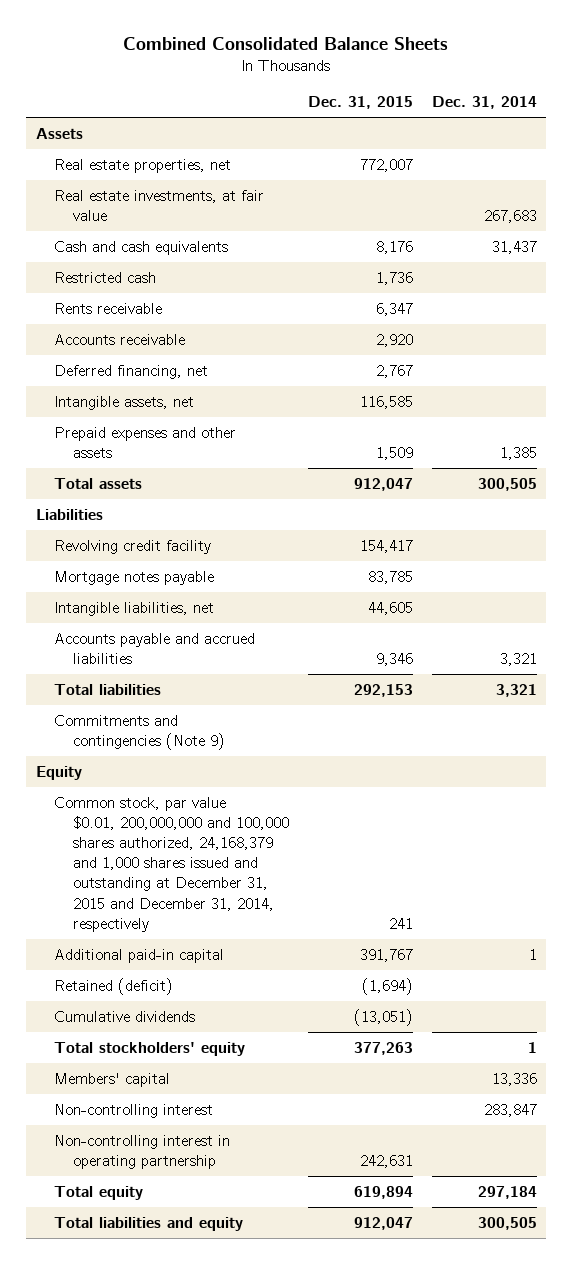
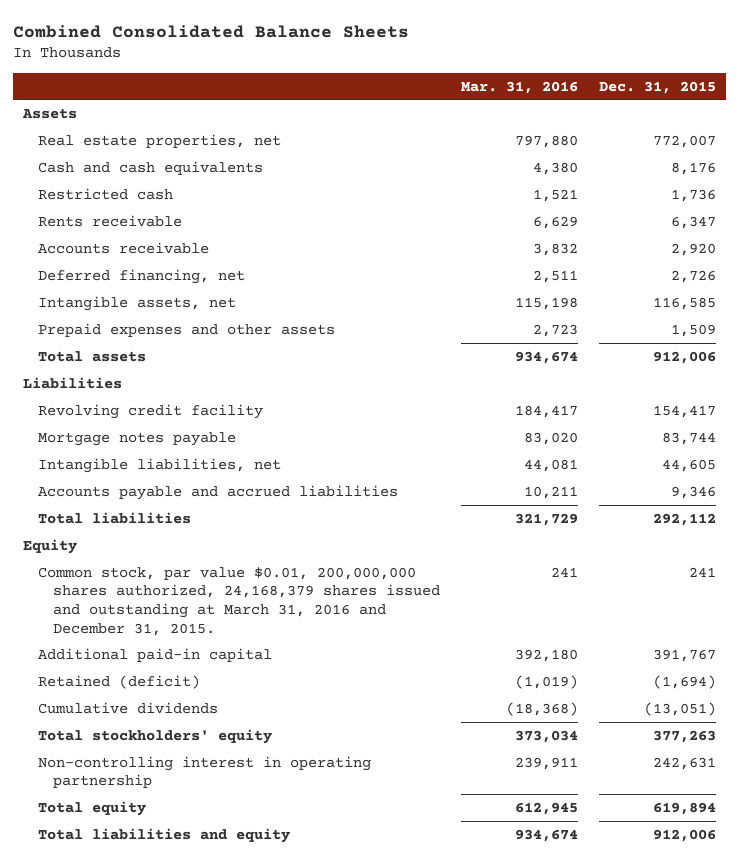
- | Dec. 31, 2015 | Dec. 31, 2014
+ | Mar. 31, 2016 | Dec. 31, 2015
- Real estate investments, at fair value | | 267,683
- Deferred financing, net | 2,767 |
+ Deferred financing, net | 2,511 | 2,726
- Total assets | 912,047 | 300,505
+ Total assets | 934,674 | 912,006
- Mortgage notes payable | 83,785 |
+ Mortgage notes payable | 83,020 | 83,744
- Total liabilities | 292,153 | 3,321
- Commitments and contingencies (Note 9)
+ Total liabilities | 321,729 | 292,112
- Common stock, par value $0.01, 200,000,000 and 100,000 shares authorized, 24,168,379 and 1,000 shares issued and outstanding at December 31, 2015 and December 31, 2014, respectively | 241 |
+ Common stock, par value $0.01, 200,000,000 shares authorized, 24,168,379 shares issued and outstanding at March 31, 2016 and December 31, 2015. | 241 | 241
- Members' capital | | 13,336
- Non-controlling interest | | 283,847
- Total liabilities and equity | 912,047 | 300,505
+ Total liabilities and equity | 934,674 | 912,006

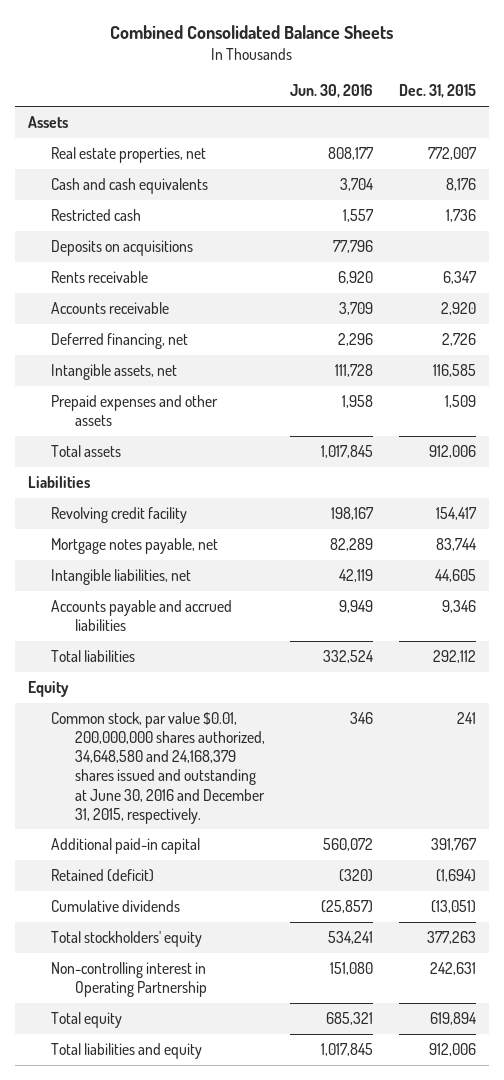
- | Mar. 31, 2016 | Dec. 31, 2015
+ | Jun. 30, 2016 | Dec. 31, 2015
+ Deposits on acquisitions | 77,796 |
- Mortgage notes payable | 83,020 | 83,744
+ Mortgage notes payable, net | 82,289 | 83,744
- Common stock, par value $0.01, 200,000,000 shares authorized, 24,168,379 shares issued and outstanding at March 31, 2016 and December 31, 2015. | 241 | 241
+ Common stock, par value $0.01, 200,000,000 shares authorized, 34,648,580 and 24,168,379 shares issued and outstanding at June 30, 2016 and December 31, 2015, respectively. | 346 | 241
- Non-controlling interest in operating partnership | 239,911 | 242,631
+ Non-controlling interest in Operating Partnership | 151,080 | 242,631

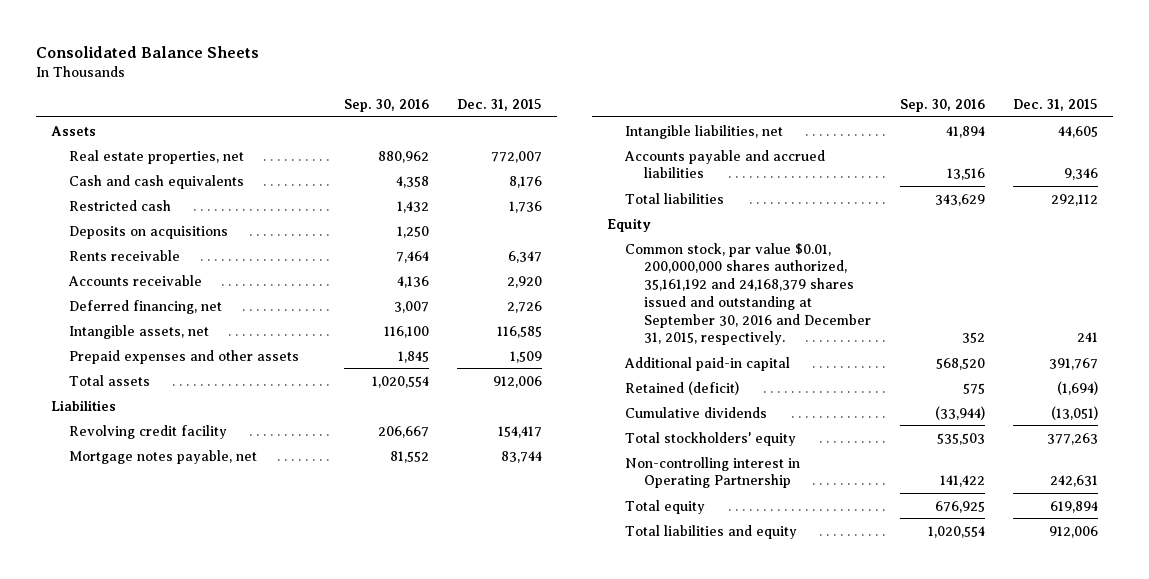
- Combined Consolidated Balance Sheets
+ Consolidated Balance Sheets
- | Jun. 30, 2016 | Dec. 31, 2015
+ | Sep. 30, 2016 | Dec. 31, 2015
- Common stock, par value $0.01, 200,000,000 shares authorized, 34,648,580 and 24,168,379 shares issued and outstanding at June 30, 2016 and December 31, 2015, respectively. | 346 | 241
+ Common stock, par value $0.01, 200,000,000 shares authorized, 35,161,192 and 24,168,379 shares issued and outstanding at September 30, 2016 and December 31, 2015, respectively. | 352 | 241

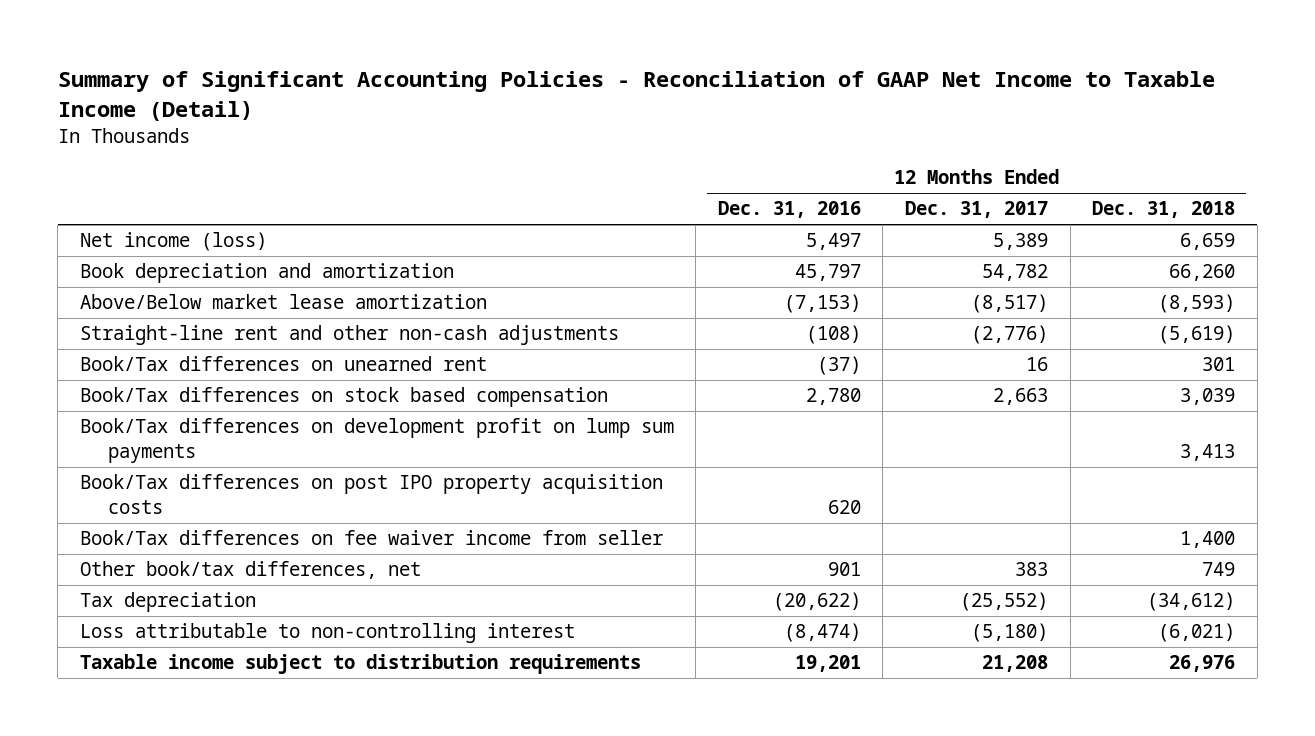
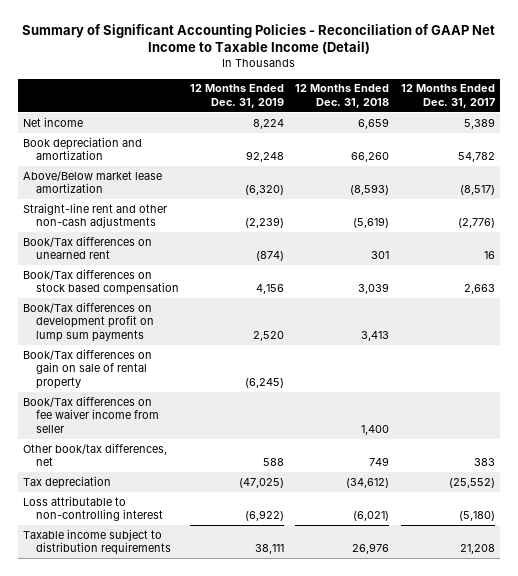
- | 12 Months Ended Dec. 31, 2016 | 12 Months Ended Dec. 31, 2017 | 12 Months Ended Dec. 31, 2018
+ | 12 Months Ended Dec. 31, 2019 | 12 Months Ended Dec. 31, 2018 | 12 Months Ended Dec. 31, 2017
- Net income (loss) | 5,497 | 5,389 | 6,659
+ Net income | 8,224 | 6,659 | 5,389
- Book/Tax differences on post IPO property acquisition costs | 620 | |
+ Book/Tax differences on gain on sale of rental property | (6,245) | |

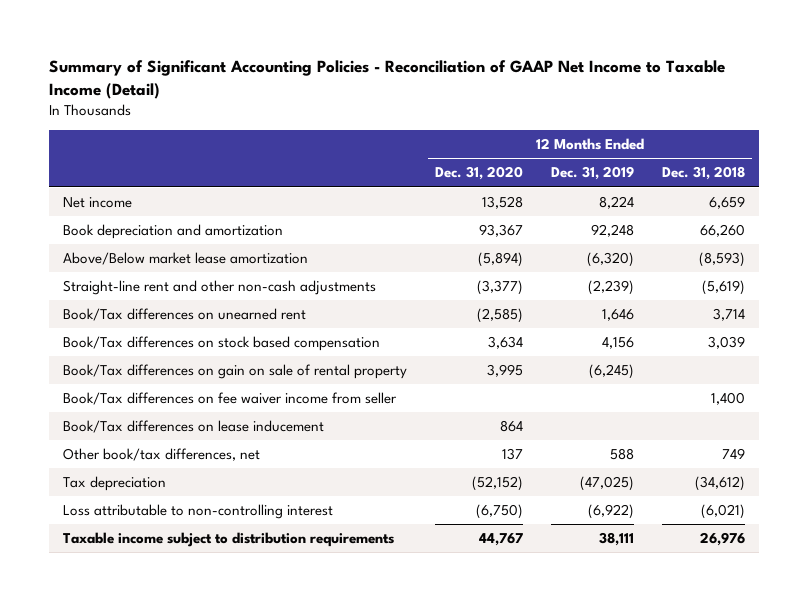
- | 12 Months Ended Dec. 31, 2019 | 12 Months Ended Dec. 31, 2018 | 12 Months Ended Dec. 31, 2017
+ | 12 Months Ended Dec. 31, 2020 | 12 Months Ended Dec. 31, 2019 | 12 Months Ended Dec. 31, 2018
- Book/Tax differences on unearned rent | (874) | 301 | 16
+ Book/Tax differences on unearned rent | (2,585) | 1,646 | 3,714
- Book/Tax differences on development profit on lump sum payments | 2,520 | 3,413 |
+ Book/Tax differences on lease inducement | 864 | |

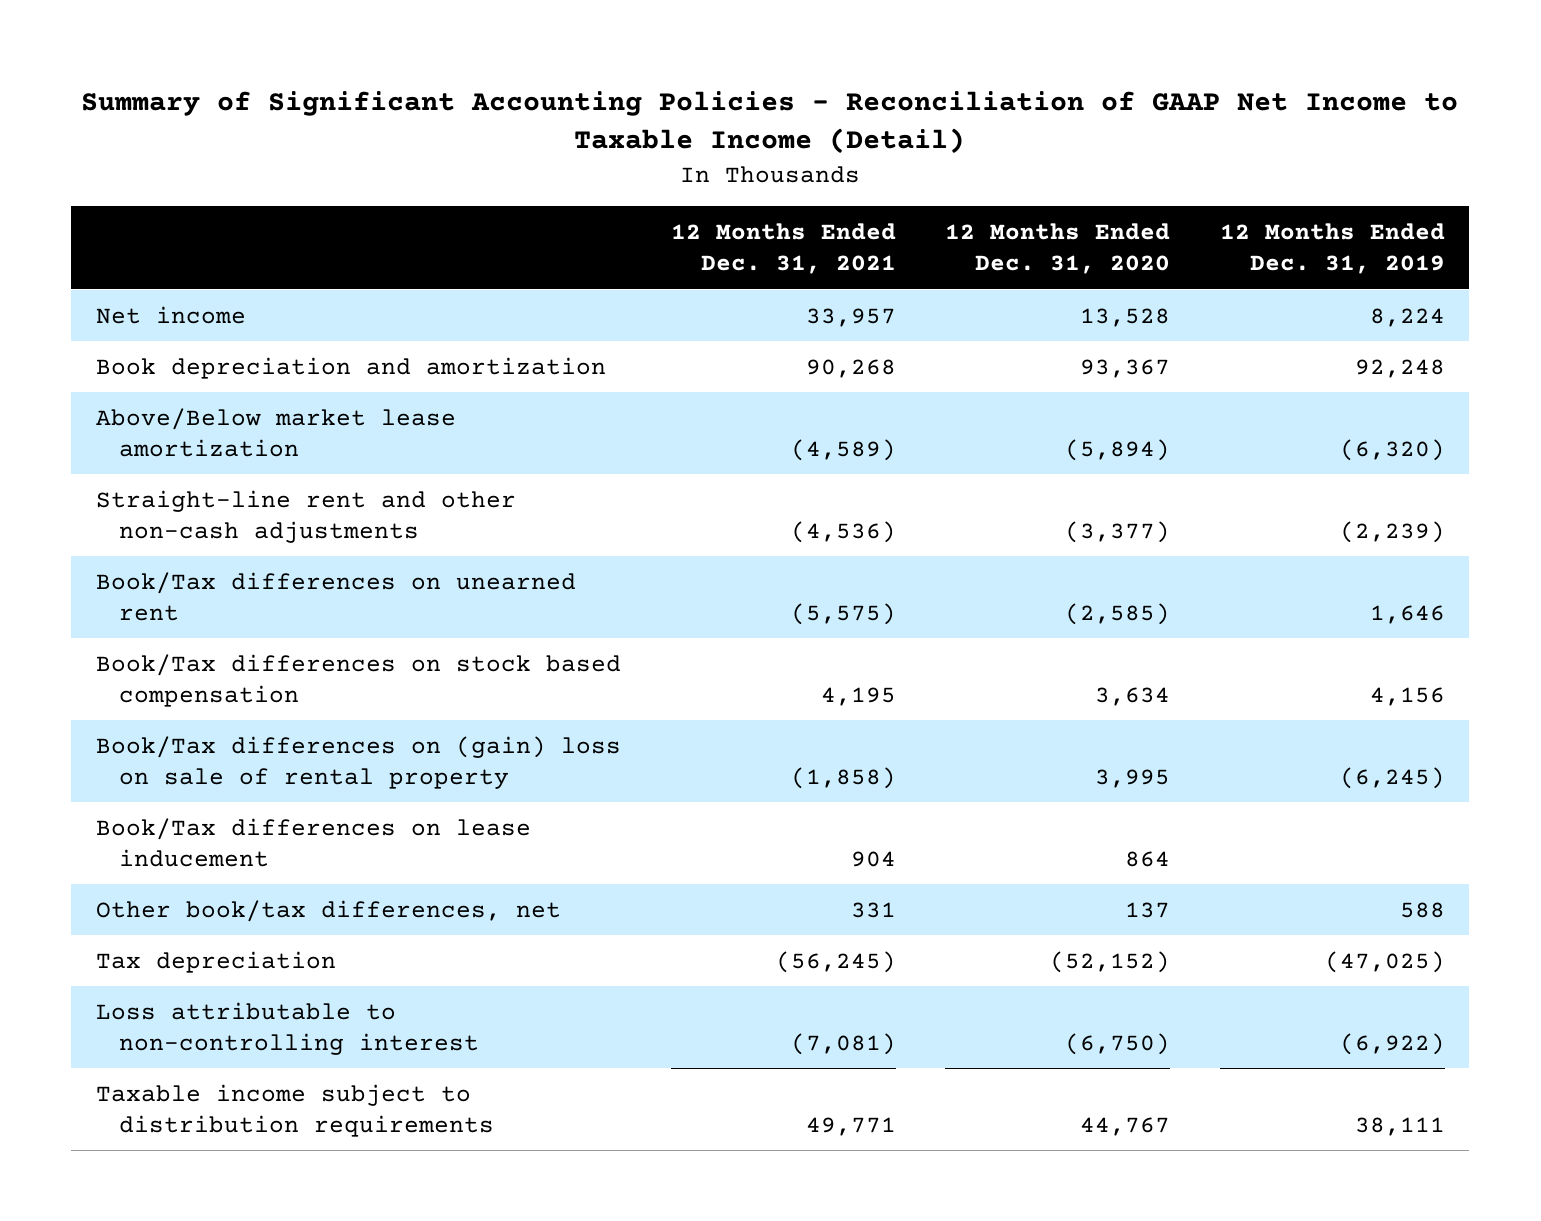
- | 12 Months Ended Dec. 31, 2020 | 12 Months Ended Dec. 31, 2019 | 12 Months Ended Dec. 31, 2018
+ | 12 Months Ended Dec. 31, 2021 | 12 Months Ended Dec. 31, 2020 | 12 Months Ended Dec. 31, 2019
- Book/Tax differences on gain on sale of rental property | 3,995 | (6,245) |
- Book/Tax differences on fee waiver income from seller | | | 1,400
+ Book/Tax differences on (gain) loss on sale of rental property | (1,858) | 3,995 | (6,245)

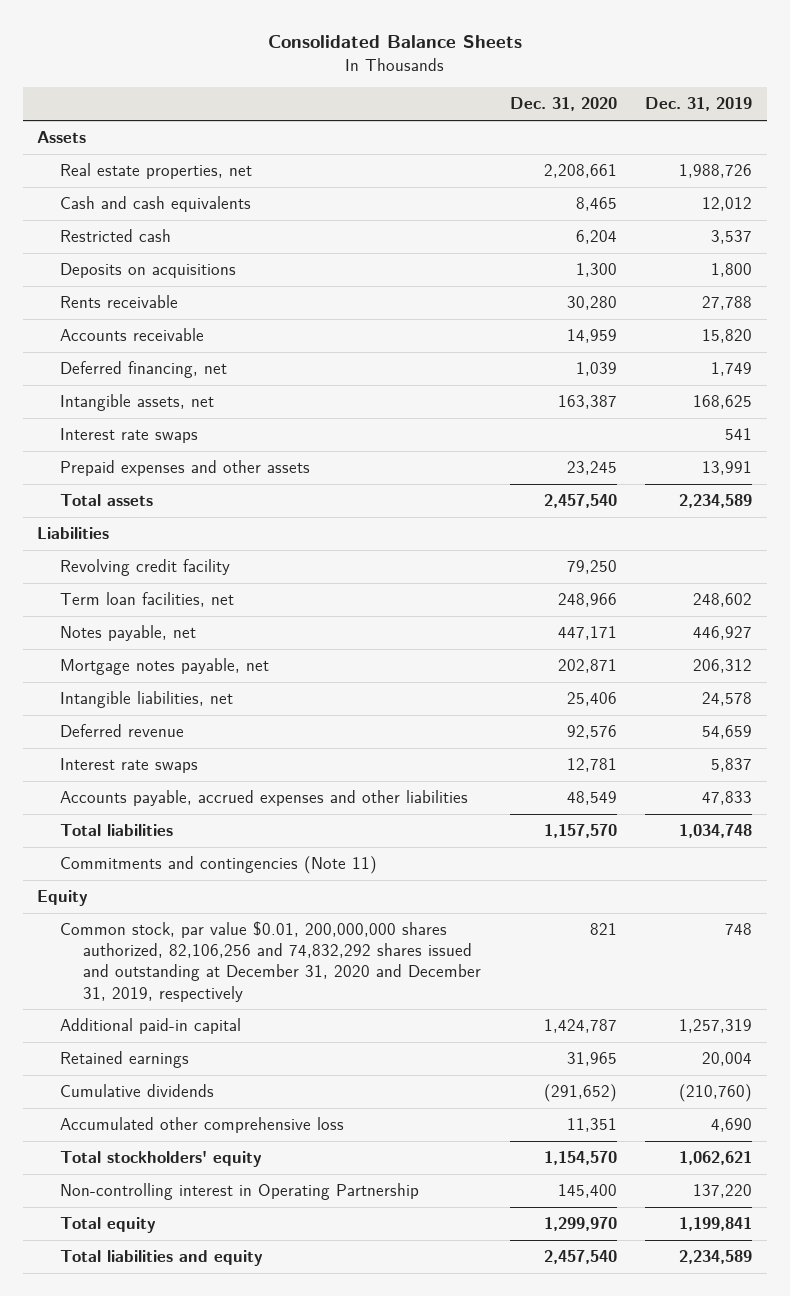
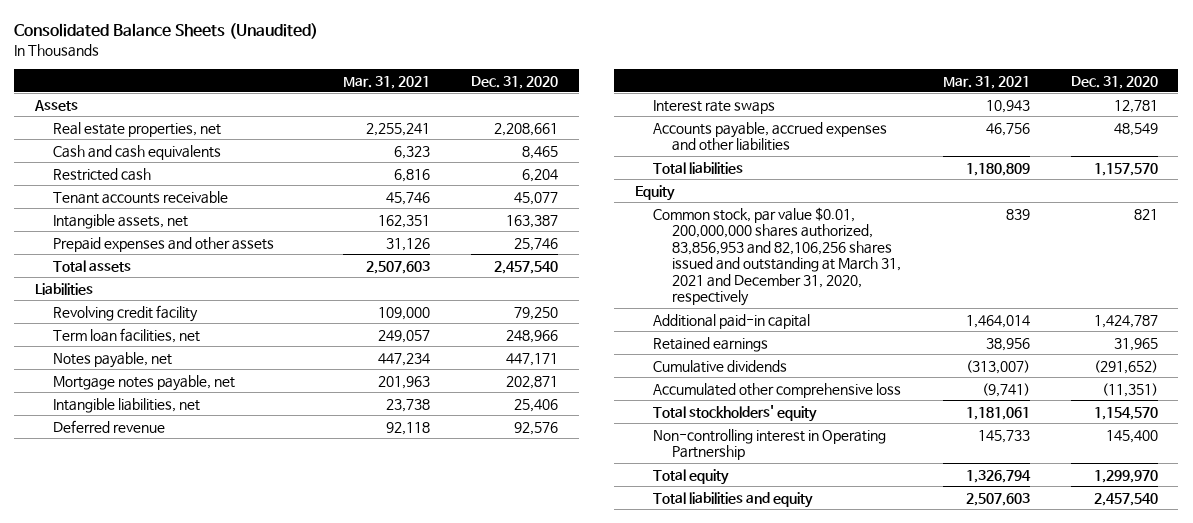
- Consolidated Balance Sheets
+ Consolidated Balance Sheets (Unaudited)
- | Dec. 31, 2020 | Dec. 31, 2019
+ | Mar. 31, 2021 | Dec. 31, 2020
- Deposits on acquisitions | 1,300 | 1,800
- Rents receivable | 30,280 | 27,788
- Accounts receivable | 14,959 | 15,820
- Deferred financing, net | 1,039 | 1,749
+ Tenant accounts receivable | 45,746 | 45,077
- Interest rate swaps | | 541
- Prepaid expenses and other assets | 23,245 | 13,991
+ Prepaid expenses and other assets | 31,126 | 25,746
- Commitments and contingencies (Note 11)
- Common stock, par value $0.01, 200,000,000 shares authorized, 82,106,256 and 74,832,292 shares issued and outstanding at December 31, 2020 and December 31, 2019, respectively | 821 | 748
+ Common stock, par value $0.01, 200,000,000 shares authorized, 83,856,953 and 82,106,256 shares issued and outstanding at March 31, 2021 and December 31, 2020, respectively | 839 | 821
- Accumulated other comprehensive loss | 11,351 | 4,690
+ Accumulated other comprehensive loss | (9,741) | (11,351)

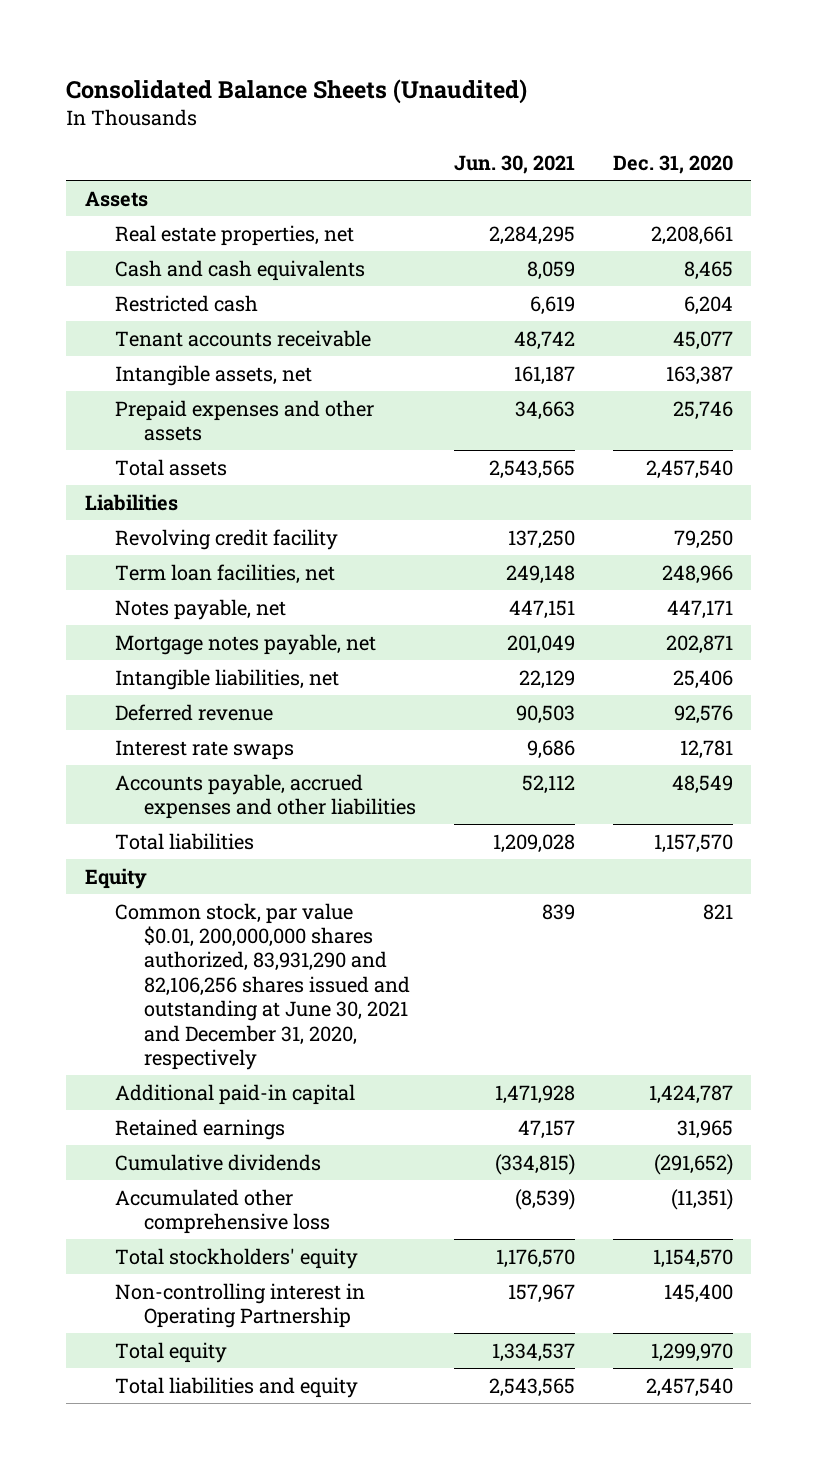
- | Mar. 31, 2021 | Dec. 31, 2020
+ | Jun. 30, 2021 | Dec. 31, 2020
- Common stock, par value $0.01, 200,000,000 shares authorized, 83,856,953 and 82,106,256 shares issued and outstanding at March 31, 2021 and December 31, 2020, respectively | 839 | 821
+ Common stock, par value $0.01, 200,000,000 shares authorized, 83,931,290 and 82,106,256 shares issued and outstanding at June 30, 2021 and December 31, 2020, respectively | 839 | 821

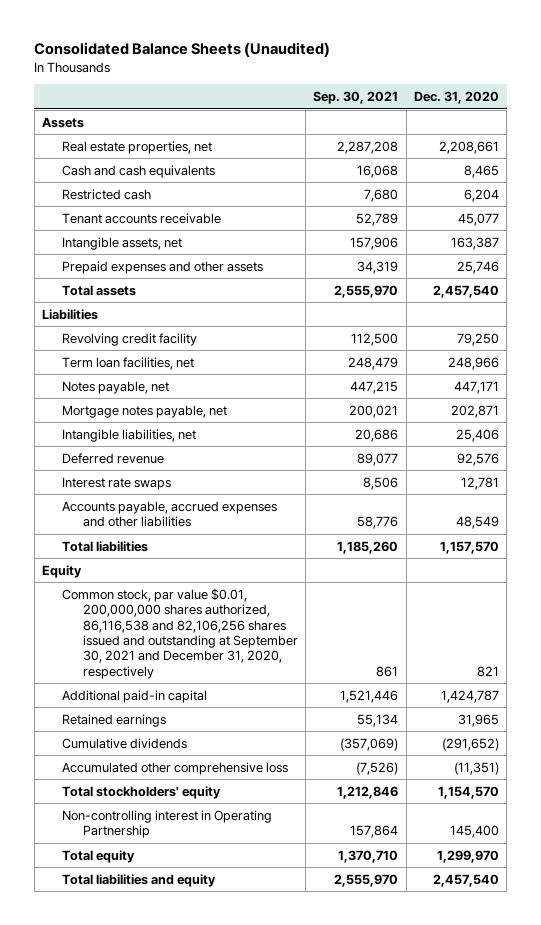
- | Jun. 30, 2021 | Dec. 31, 2020
+ | Sep. 30, 2021 | Dec. 31, 2020
- Common stock, par value $0.01, 200,000,000 shares authorized, 83,931,290 and 82,106,256 shares issued and outstanding at June 30, 2021 and December 31, 2020, respectively | 839 | 821
+ Common stock, par value $0.01, 200,000,000 shares authorized, 86,116,538 and 82,106,256 shares issued and outstanding at September 30, 2021 and December 31, 2020, respectively | 861 | 821

